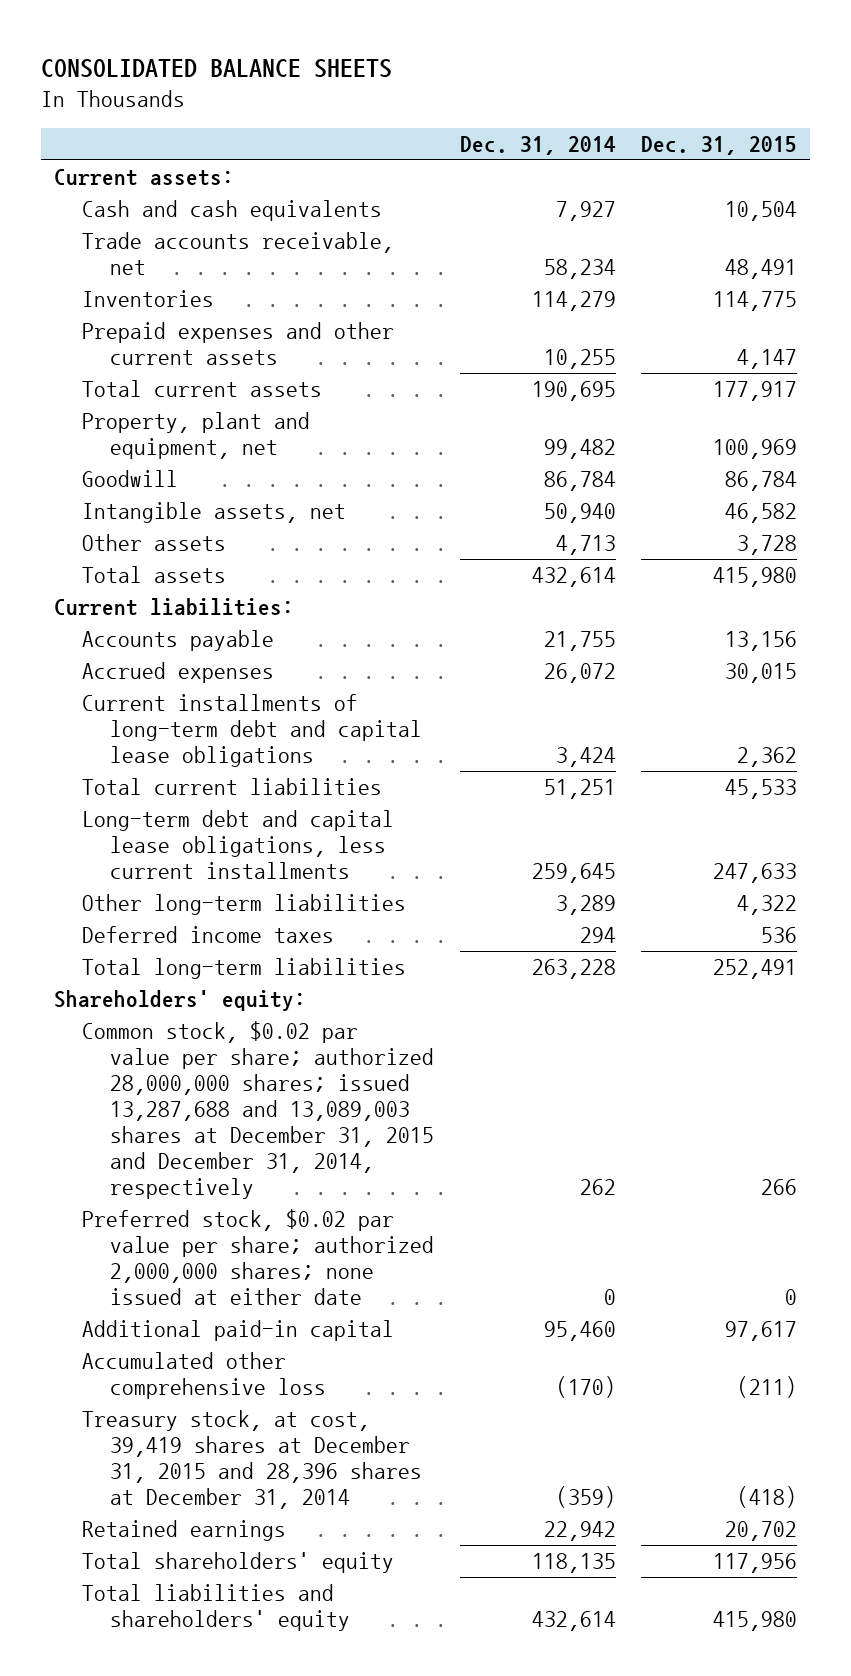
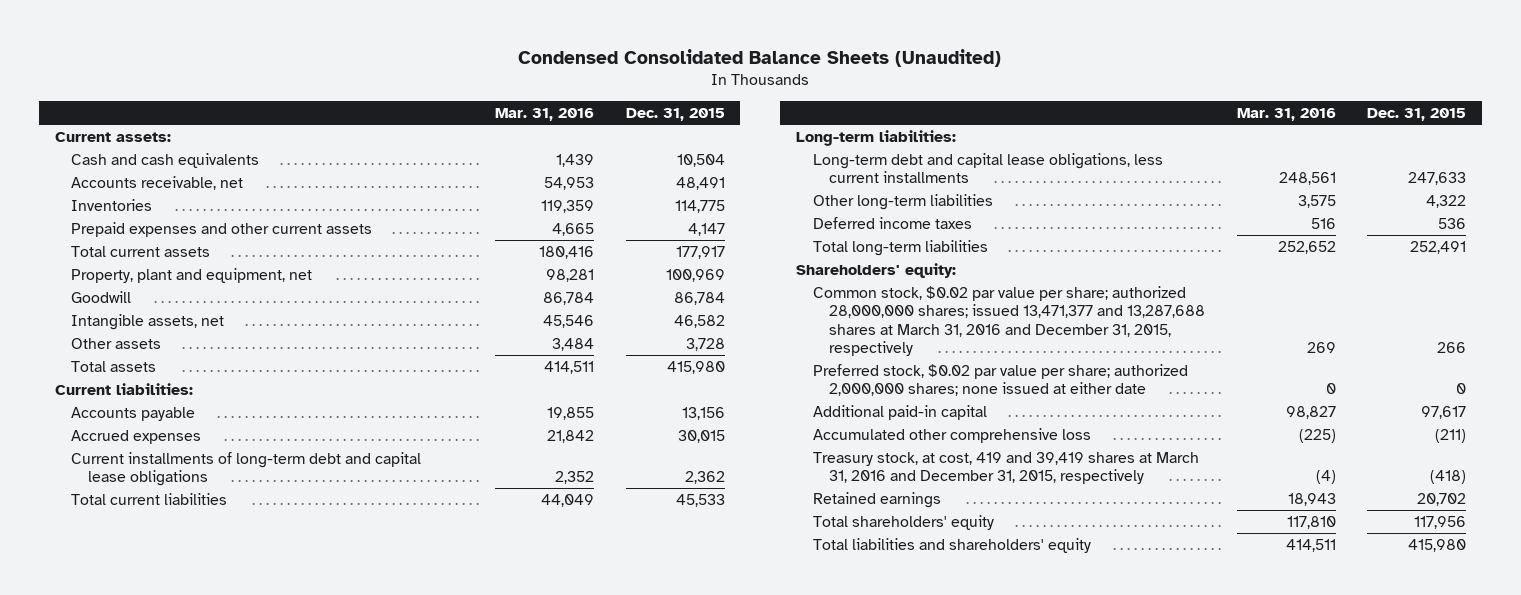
- CONSOLIDATED BALANCE SHEETS
+ Condensed Consolidated Balance Sheets (Unaudited)
- | Dec. 31, 2014 | Dec. 31, 2015
+ | Mar. 31, 2016 | Dec. 31, 2015
- Trade accounts receivable, net | 58,234 | 48,491
+ Accounts receivable, net | 54,953 | 48,491
+ Long-term liabilities:
- Common stock, $0.02 par value per share; authorized 28,000,000 shares; issued 13,287,688 and 13,089,003 shares at December 31, 2015 and December 31, 2014, respectively | 262 | 266
+ Common stock, $0.02 par value per share; authorized 28,000,000 shares; issued 13,471,377 and 13,287,688 shares at March 31, 2016 and December 31, 2015, respectively | 269 | 266
- Treasury stock, at cost, 39,419 shares at December 31, 2015 and 28,396 shares at December 31, 2014 | (359) | (418)
+ Treasury stock, at cost, 419 and 39,419 shares at March 31, 2016 and December 31, 2015, respectively | (4) | (418)

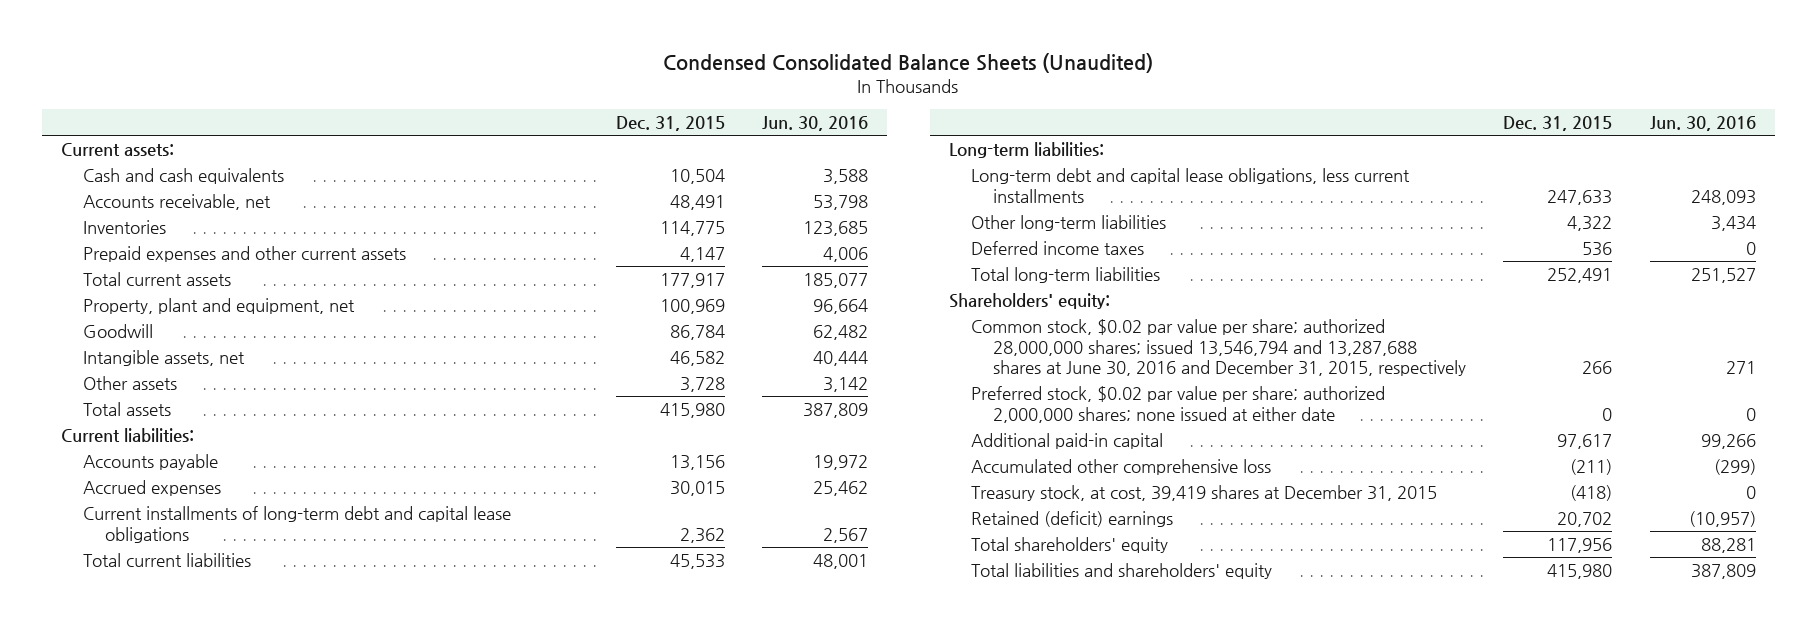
- | Mar. 31, 2016 | Dec. 31, 2015
+ | Dec. 31, 2015 | Jun. 30, 2016
- Common stock, $0.02 par value per share; authorized 28,000,000 shares; issued 13,471,377 and 13,287,688 shares at March 31, 2016 and December 31, 2015, respectively | 269 | 266
+ Common stock, $0.02 par value per share; authorized 28,000,000 shares; issued 13,546,794 and 13,287,688 shares at June 30, 2016 and December 31, 2015, respectively | 266 | 271
- Treasury stock, at cost, 419 and 39,419 shares at March 31, 2016 and December 31, 2015, respectively | (4) | (418)
- Retained earnings | 18,943 | 20,702
+ Treasury stock, at cost, 39,419 shares at December 31, 2015 | (418) | 0
+ Retained (deficit) earnings | 20,702 | (10,957)

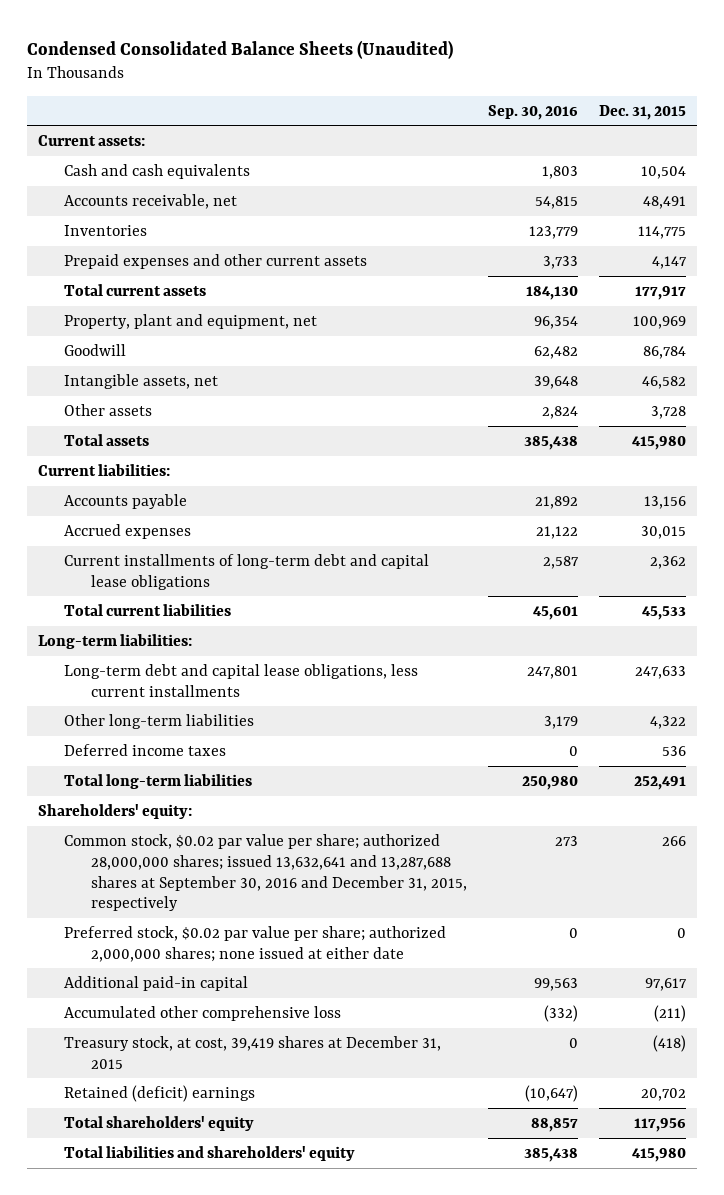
- | Dec. 31, 2015 | Jun. 30, 2016
+ | Sep. 30, 2016 | Dec. 31, 2015
- Common stock, $0.02 par value per share; authorized 28,000,000 shares; issued 13,546,794 and 13,287,688 shares at June 30, 2016 and December 31, 2015, respectively | 266 | 271
+ Common stock, $0.02 par value per share; authorized 28,000,000 shares; issued 13,632,641 and 13,287,688 shares at September 30, 2016 and December 31, 2015, respectively | 273 | 266

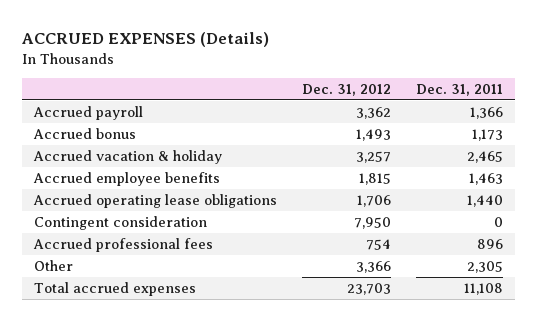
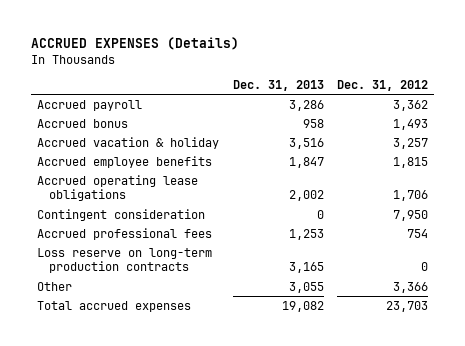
- | Dec. 31, 2012 | Dec. 31, 2011
+ | Dec. 31, 2013 | Dec. 31, 2012
+ Loss reserve on long-term production contracts | 3,165 | 0

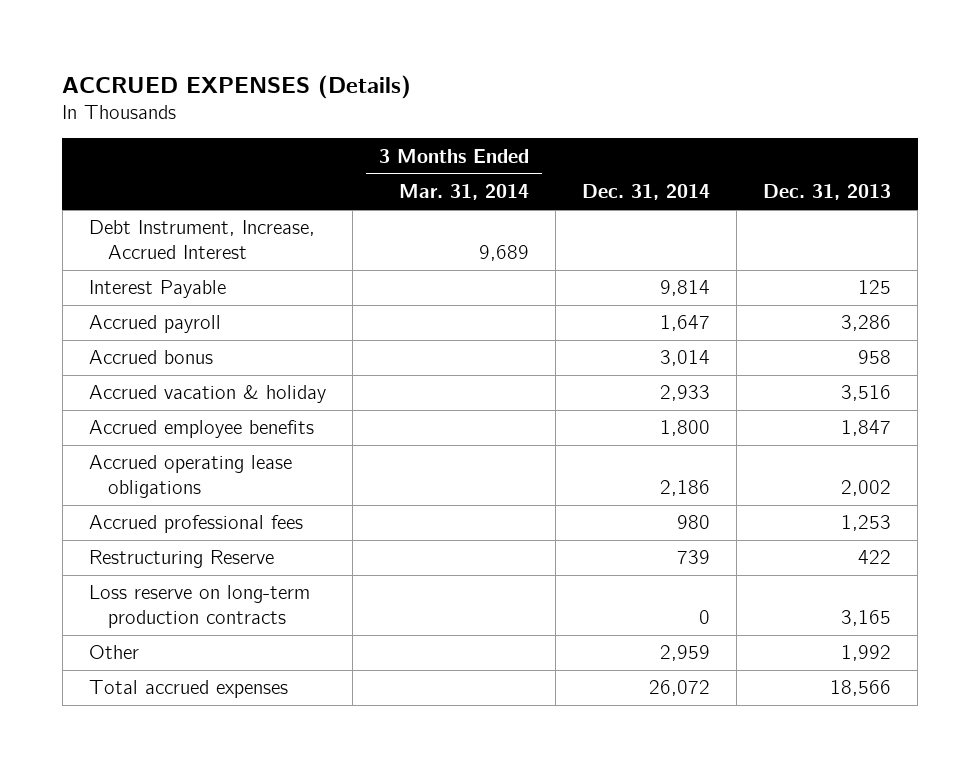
- | Dec. 31, 2013 | Dec. 31, 2012
+ | 3 Months Ended Mar. 31, 2014 | Dec. 31, 2014 | Dec. 31, 2013
+ Debt Instrument, Increase, Accrued Interest | 9,689 | |
+ Interest Payable | | 9,814 | 125
- Contingent consideration | 0 | 7,950
+ Restructuring Reserve | | 739 | 422
- Other | 3,055 | 3,366
- Total accrued expenses | 19,082 | 23,703
+ Other | | 2,959 | 1,992
+ Total accrued expenses | | 26,072 | 18,566

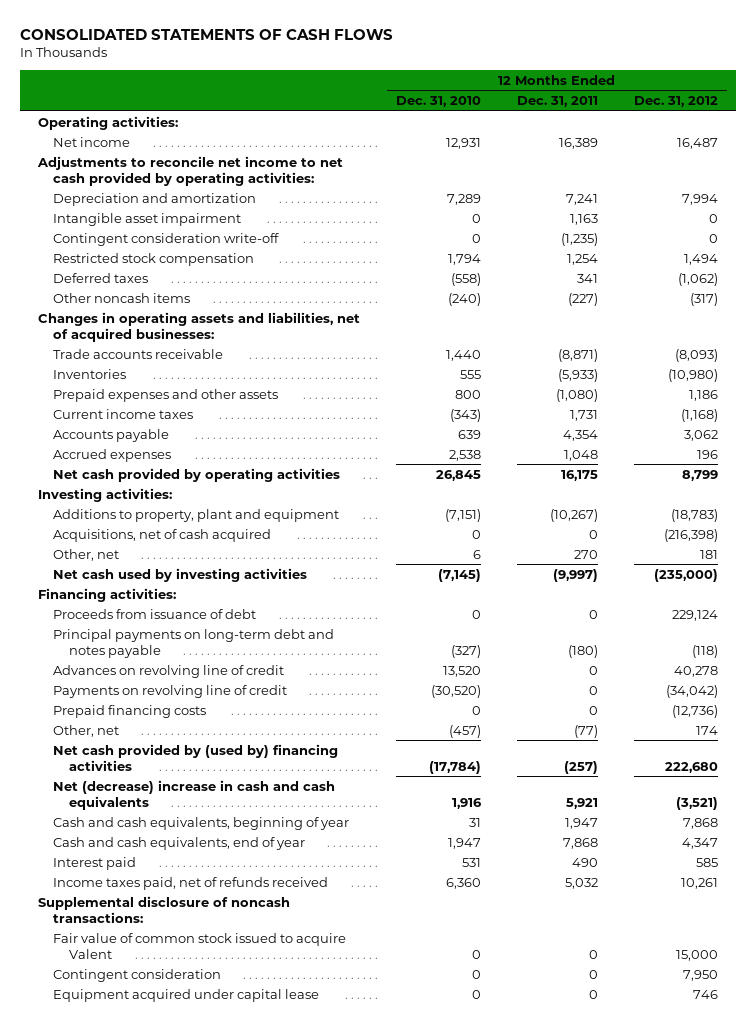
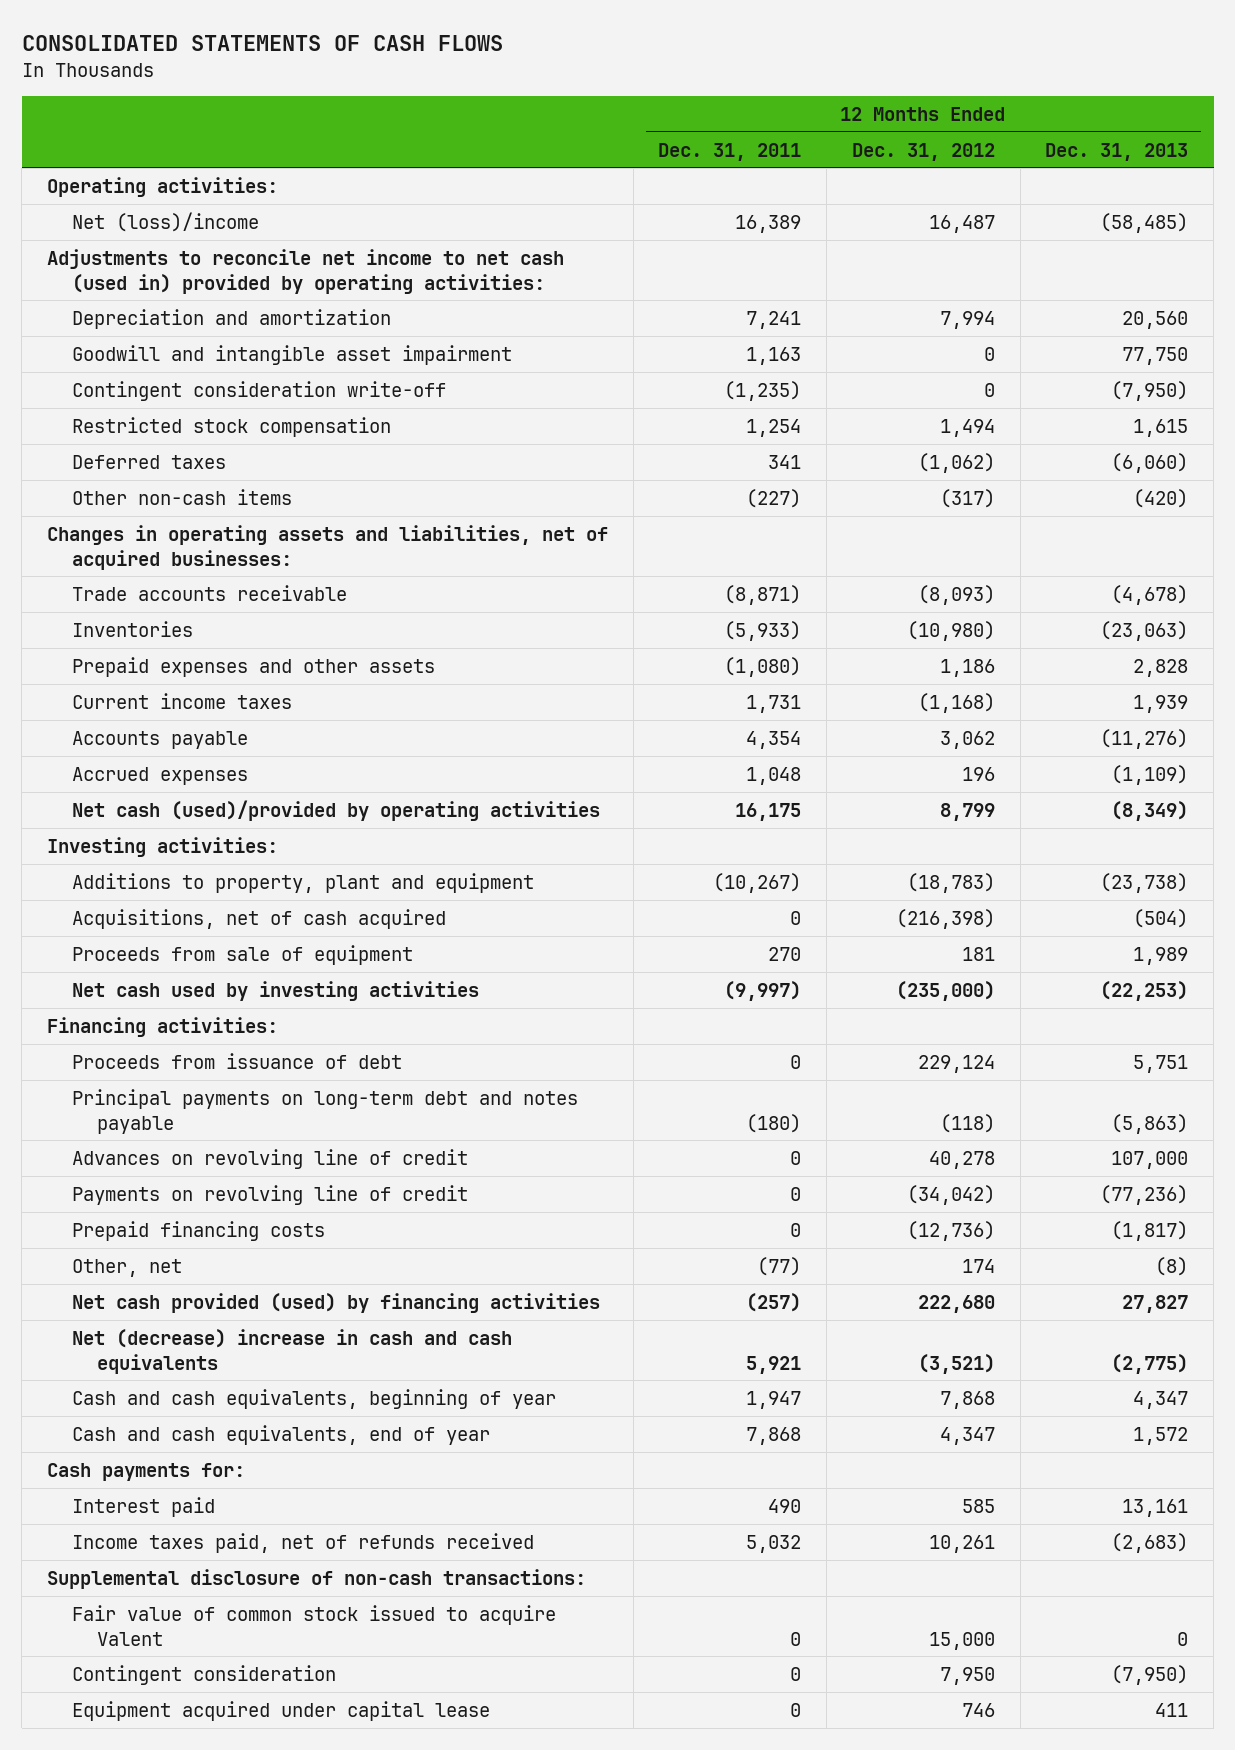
- | 12 Months Ended Dec. 31, 2010 | 12 Months Ended Dec. 31, 2011 | 12 Months Ended Dec. 31, 2012
+ | 12 Months Ended Dec. 31, 2011 | 12 Months Ended Dec. 31, 2012 | 12 Months Ended Dec. 31, 2013
- Net income | 12,931 | 16,389 | 16,487
- Adjustments to reconcile net income to net cash provided by operating activities:
+ Net (loss)/income | 16,389 | 16,487 | (58,485)
+ Adjustments to reconcile net income to net cash (used in) provided by operating activities:
- Intangible asset impairment | 0 | 1,163 | 0
+ Goodwill and intangible asset impairment | 1,163 | 0 | 77,750
- Other noncash items | (240) | (227) | (317)
+ Other non-cash items | (227) | (317) | (420)
- Net cash provided by operating activities | 26,845 | 16,175 | 8,799
+ Net cash (used)/provided by operating activities | 16,175 | 8,799 | (8,349)
- Other, net | 6 | 270 | 181
+ Proceeds from sale of equipment | 270 | 181 | 1,989
- Net cash provided by (used by) financing activities | (17,784) | (257) | 222,680
+ Net cash provided (used) by financing activities | (257) | 222,680 | 27,827
+ Cash payments for:
- Supplemental disclosure of noncash transactions:
+ Supplemental disclosure of non-cash transactions:

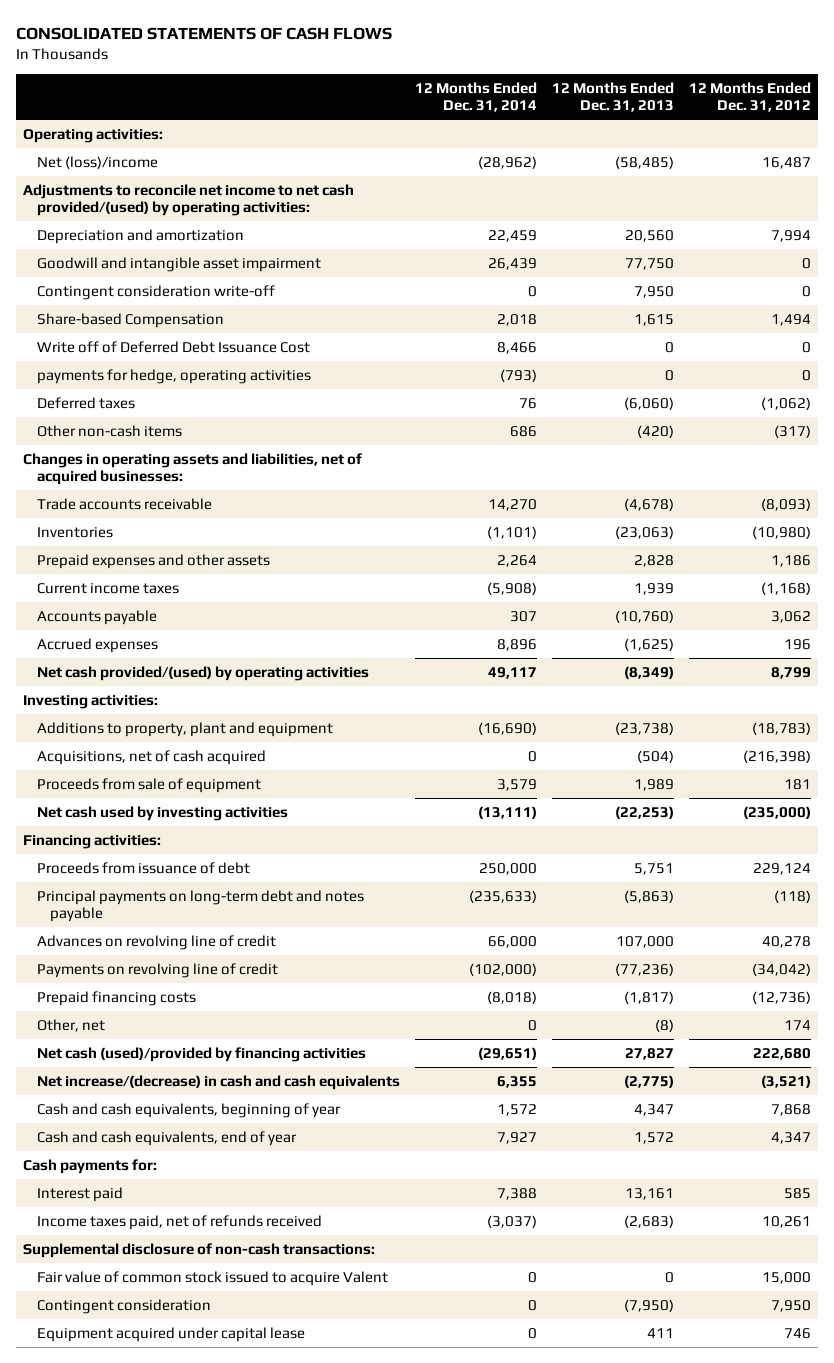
- | 12 Months Ended Dec. 31, 2011 | 12 Months Ended Dec. 31, 2012 | 12 Months Ended Dec. 31, 2013
+ | 12 Months Ended Dec. 31, 2014 | 12 Months Ended Dec. 31, 2013 | 12 Months Ended Dec. 31, 2012
- Adjustments to reconcile net income to net cash (used in) provided by operating activities:
+ Adjustments to reconcile net income to net cash provided/(used) by operating activities:
- Contingent consideration write-off | (1,235) | 0 | (7,950)
- Restricted stock compensation | 1,254 | 1,494 | 1,615
+ Contingent consideration write-off | 0 | 7,950 | 0
+ Share-based Compensation | 2,018 | 1,615 | 1,494
+ Write off of Deferred Debt Issuance Cost | 8,466 | 0 | 0
+ payments for hedge, operating activities | (793) | 0 | 0
- Accounts payable | 4,354 | 3,062 | (11,276)
- Accrued expenses | 1,048 | 196 | (1,109)
- Net cash (used)/provided by operating activities | 16,175 | 8,799 | (8,349)
+ Accounts payable | 307 | (10,760) | 3,062
+ Accrued expenses | 8,896 | (1,625) | 196
+ Net cash provided/(used) by operating activities | 49,117 | (8,349) | 8,799
- Net cash provided (used) by financing activities | (257) | 222,680 | 27,827
- Net (decrease) increase in cash and cash equivalents | 5,921 | (3,521) | (2,775)
+ Net cash (used)/provided by financing activities | (29,651) | 27,827 | 222,680
+ Net increase/(decrease) in cash and cash equivalents | 6,355 | (2,775) | (3,521)

